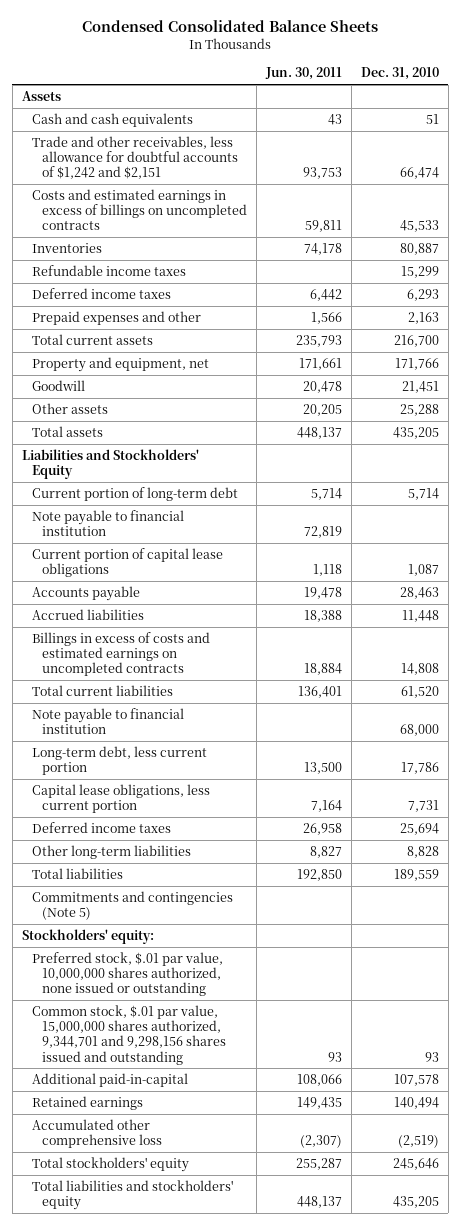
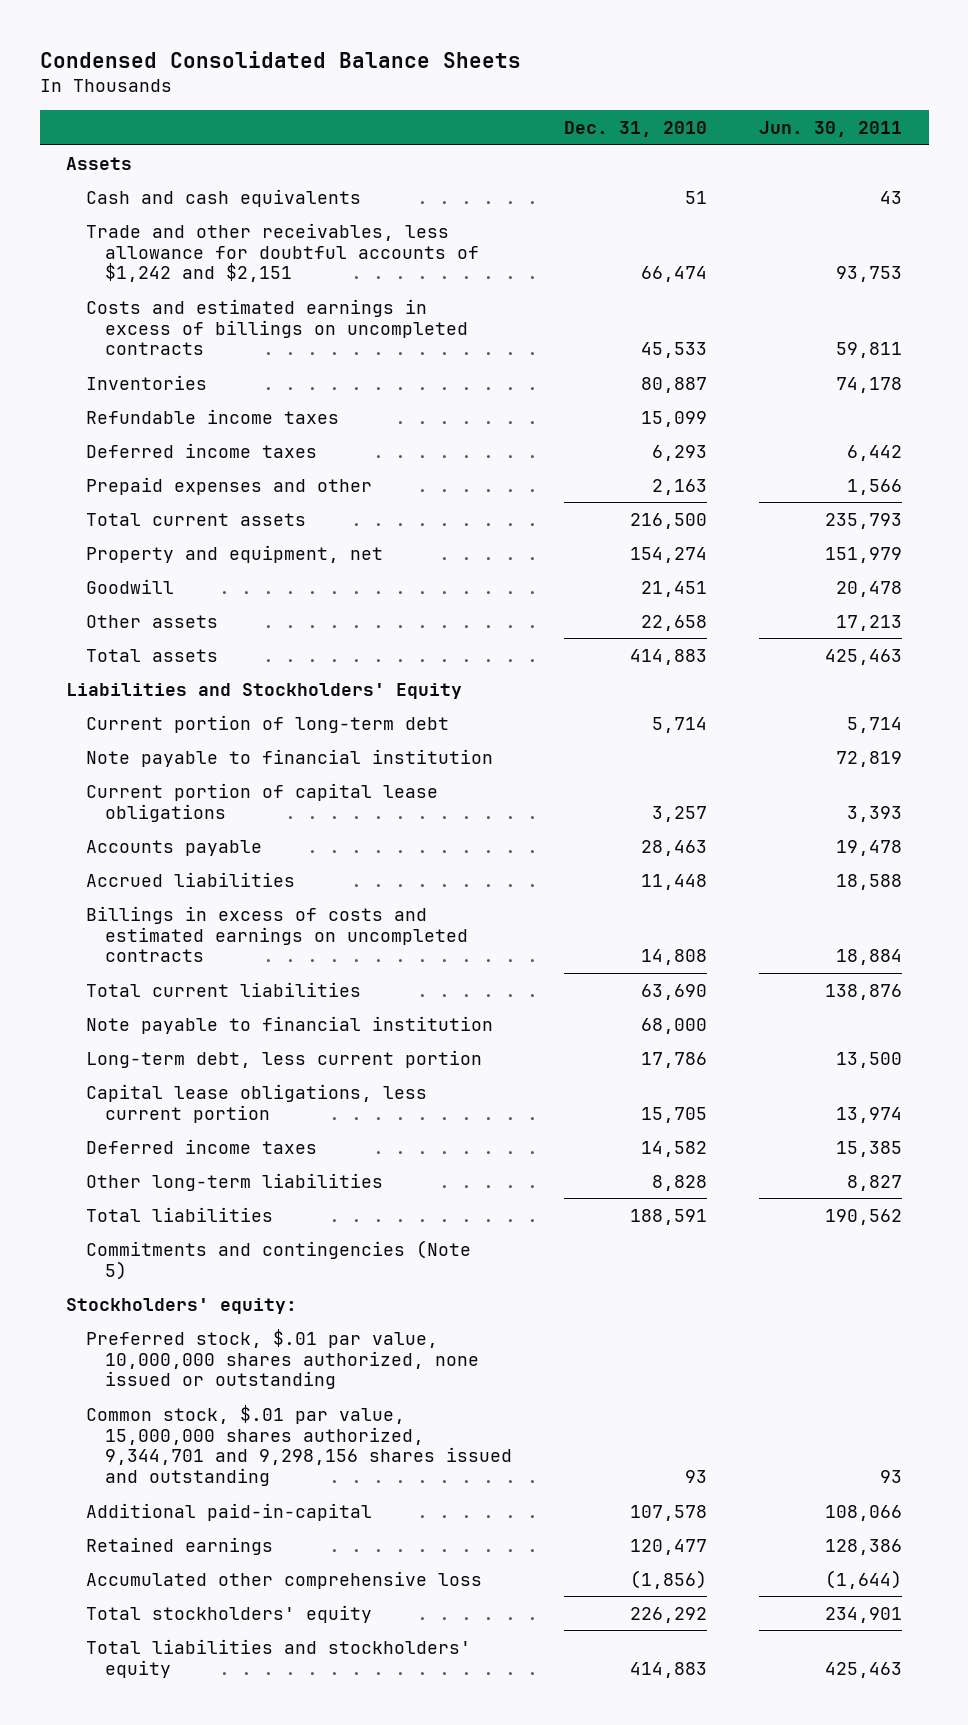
- | Jun. 30, 2011 | Dec. 31, 2010
+ | Dec. 31, 2010 | Jun. 30, 2011
- Refundable income taxes | | 15,299
+ Refundable income taxes | 15,099 |
- Total current assets | 235,793 | 216,700
- Property and equipment, net | 171,661 | 171,766
+ Total current assets | 216,500 | 235,793
+ Property and equipment, net | 154,274 | 151,979
- Other assets | 20,205 | 25,288
- Total assets | 448,137 | 435,205
+ Other assets | 22,658 | 17,213
+ Total assets | 414,883 | 425,463
- Current portion of capital lease obligations | 1,118 | 1,087
+ Current portion of capital lease obligations | 3,257 | 3,393
- Accrued liabilities | 18,388 | 11,448
+ Accrued liabilities | 11,448 | 18,588
- Total current liabilities | 136,401 | 61,520
+ Total current liabilities | 63,690 | 138,876
- Capital lease obligations, less current portion | 7,164 | 7,731
- Deferred income taxes | 26,958 | 25,694
+ Capital lease obligations, less current portion | 15,705 | 13,974
+ Deferred income taxes | 14,582 | 15,385
- Total liabilities | 192,850 | 189,559
+ Total liabilities | 188,591 | 190,562
- Retained earnings | 149,435 | 140,494
- Accumulated other comprehensive loss | (2,307) | (2,519)
- Total stockholders' equity | 255,287 | 245,646
- Total liabilities and stockholders' equity | 448,137 | 435,205
+ Retained earnings | 120,477 | 128,386
+ Accumulated other comprehensive loss | (1,856) | (1,644)
+ Total stockholders' equity | 226,292 | 234,901
+ Total liabilities and stockholders' equity | 414,883 | 425,463

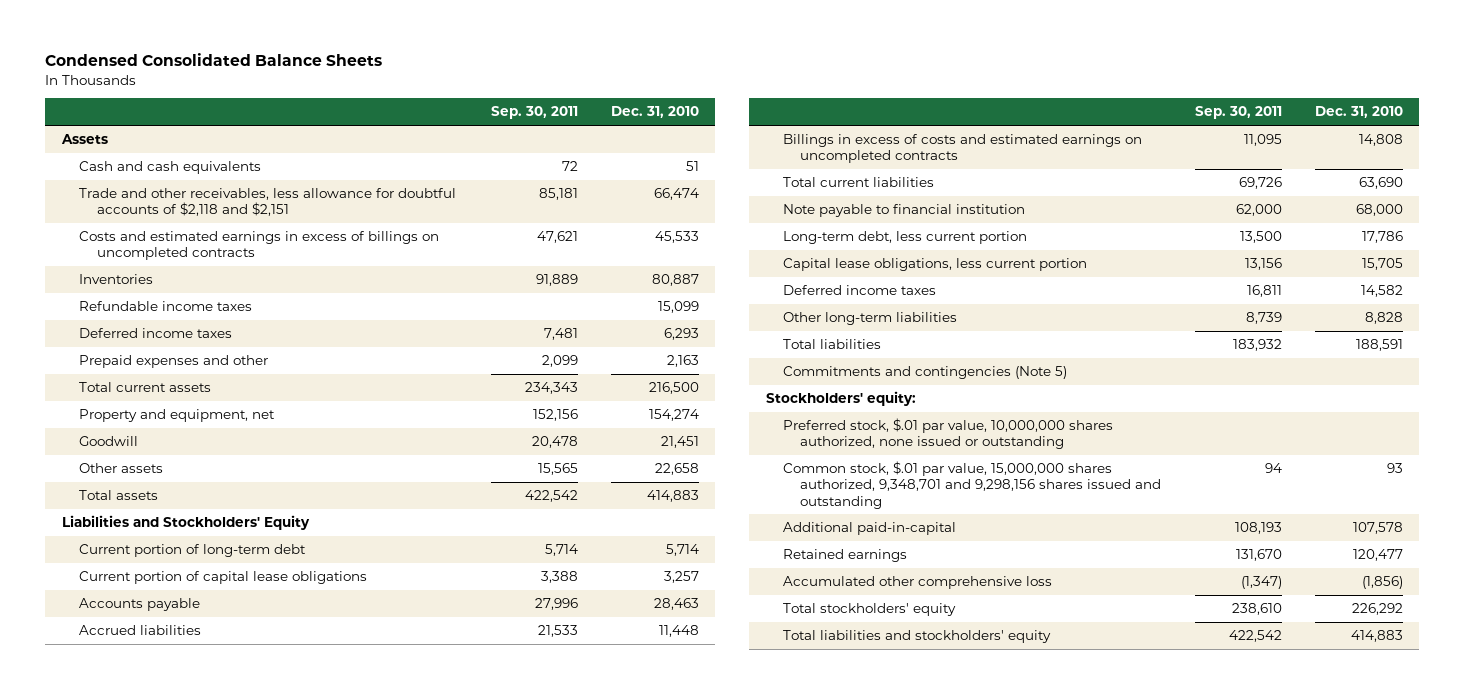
- | Dec. 31, 2010 | Jun. 30, 2011
+ | Sep. 30, 2011 | Dec. 31, 2010
- Trade and other receivables, less allowance for doubtful accounts of $1,242 and $2,151 | 66,474 | 93,753
+ Trade and other receivables, less allowance for doubtful accounts of $2,118 and $2,151 | 85,181 | 66,474
- Note payable to financial institution | | 72,819
- Common stock, $.01 par value, 15,000,000 shares authorized, 9,344,701 and 9,298,156 shares issued and outstanding | 93 | 93
+ Common stock, $.01 par value, 15,000,000 shares authorized, 9,348,701 and 9,298,156 shares issued and outstanding | 94 | 93

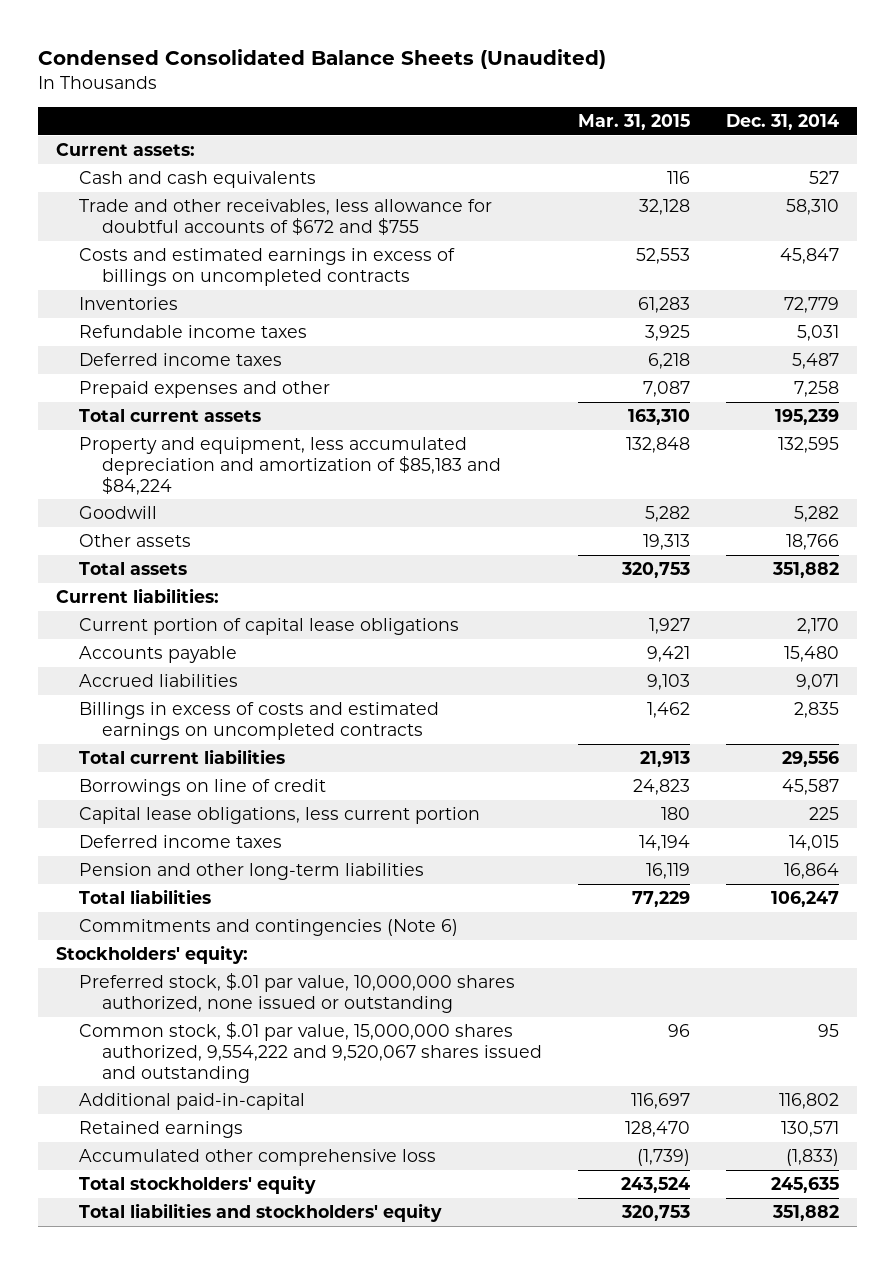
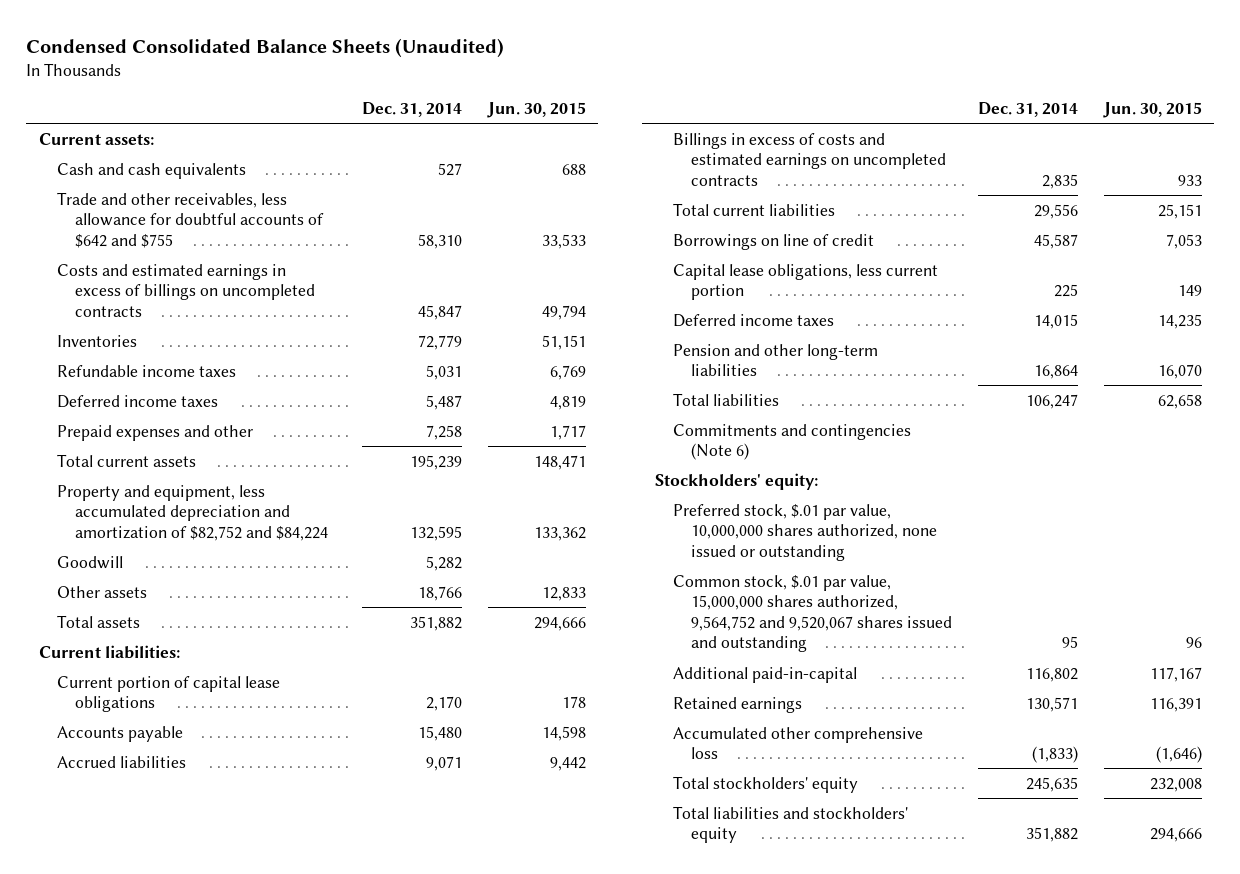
- | Mar. 31, 2015 | Dec. 31, 2014
+ | Dec. 31, 2014 | Jun. 30, 2015
- Trade and other receivables, less allowance for doubtful accounts of $672 and $755 | 32,128 | 58,310
+ Trade and other receivables, less allowance for doubtful accounts of $642 and $755 | 58,310 | 33,533
- Property and equipment, less accumulated depreciation and amortization of $85,183 and $84,224 | 132,848 | 132,595
+ Property and equipment, less accumulated depreciation and amortization of $82,752 and $84,224 | 132,595 | 133,362
- Common stock, $.01 par value, 15,000,000 shares authorized, 9,554,222 and 9,520,067 shares issued and outstanding | 96 | 95
+ Common stock, $.01 par value, 15,000,000 shares authorized, 9,564,752 and 9,520,067 shares issued and outstanding | 95 | 96

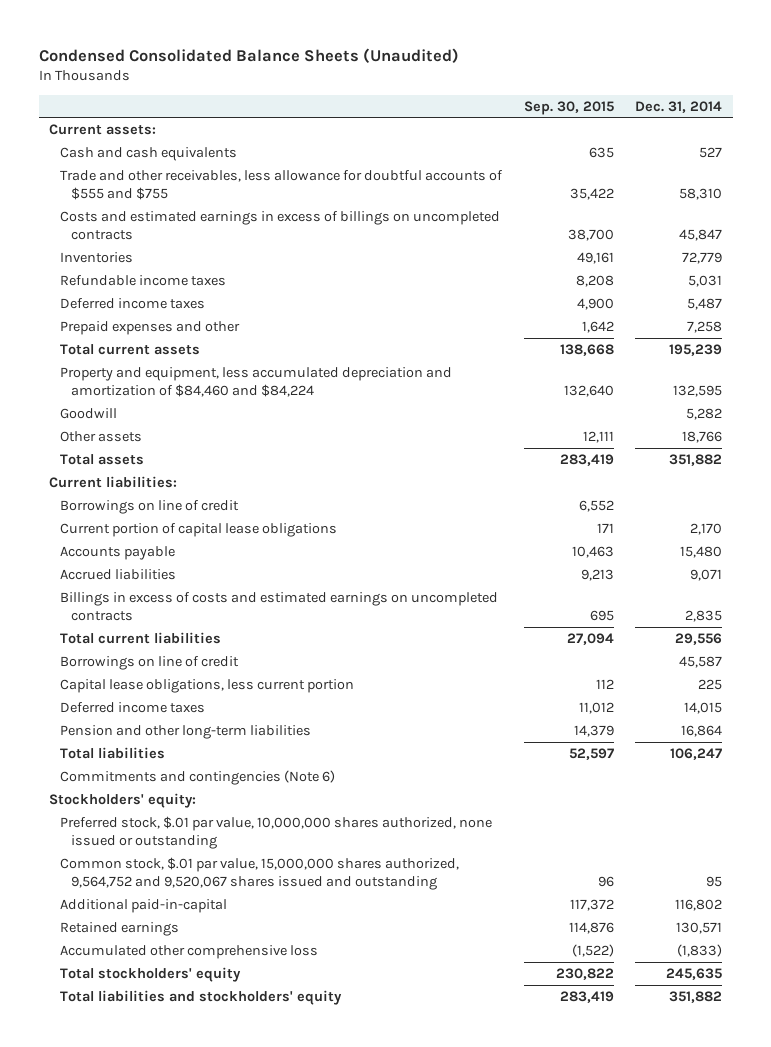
- | Dec. 31, 2014 | Jun. 30, 2015
+ | Sep. 30, 2015 | Dec. 31, 2014
- Trade and other receivables, less allowance for doubtful accounts of $642 and $755 | 58,310 | 33,533
+ Trade and other receivables, less allowance for doubtful accounts of $555 and $755 | 35,422 | 58,310
- Property and equipment, less accumulated depreciation and amortization of $82,752 and $84,224 | 132,595 | 133,362
+ Property and equipment, less accumulated depreciation and amortization of $84,460 and $84,224 | 132,640 | 132,595
+ Borrowings on line of credit | 6,552 |

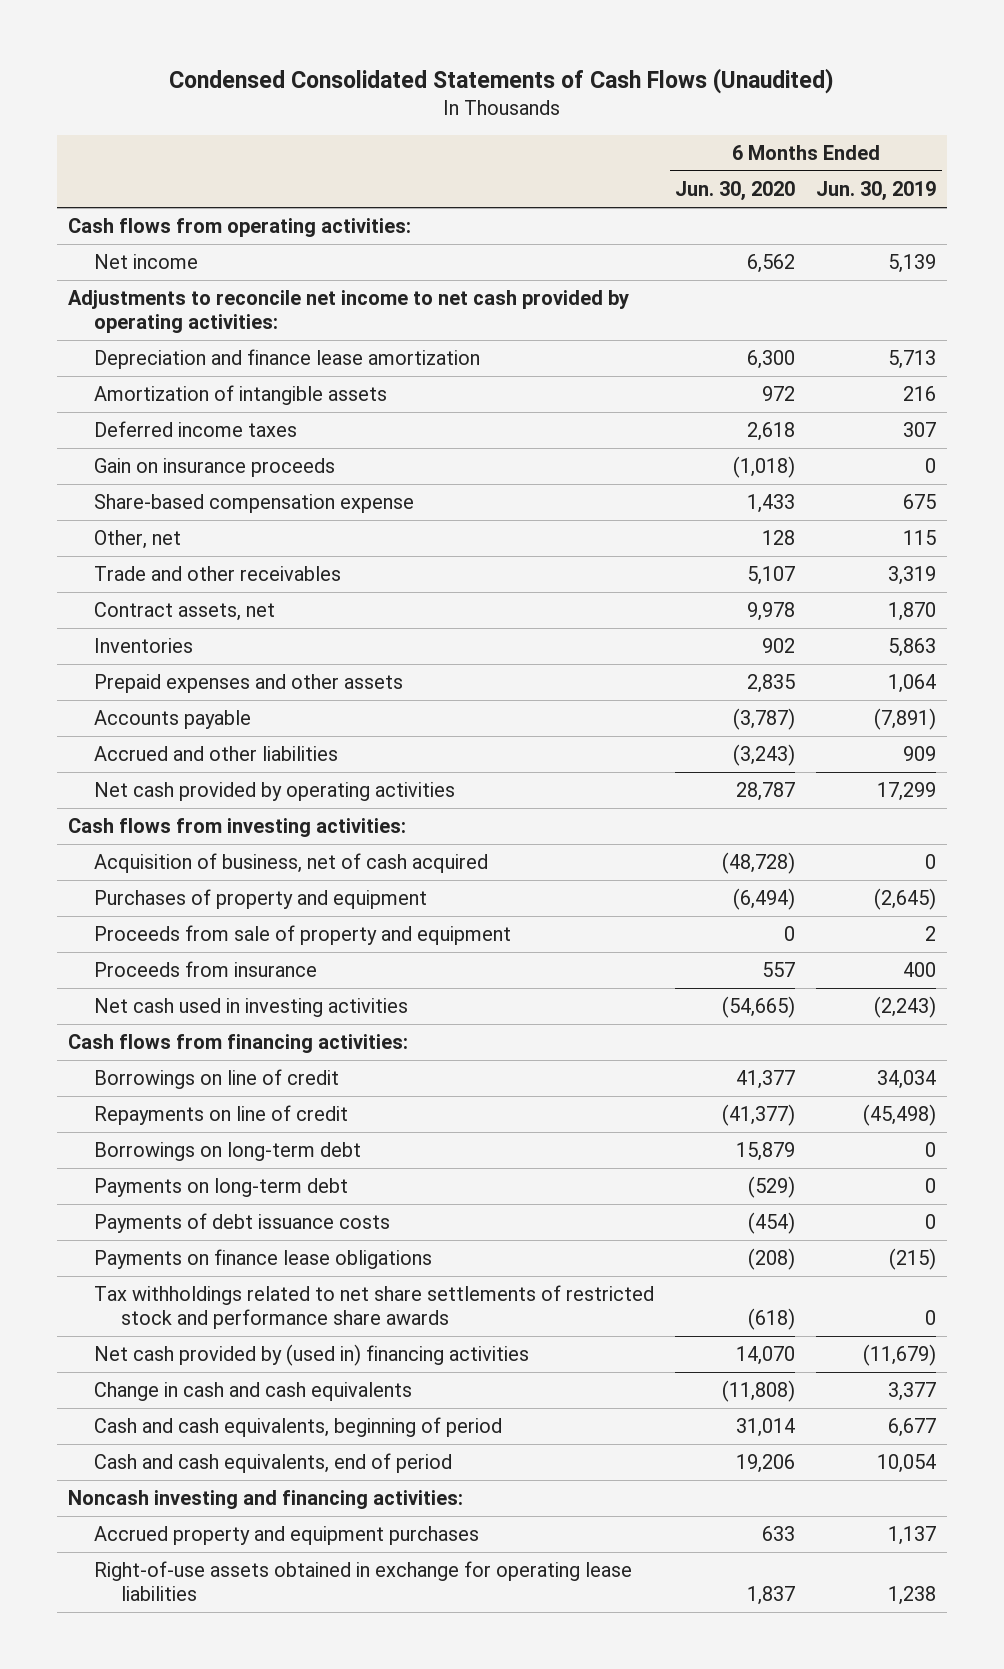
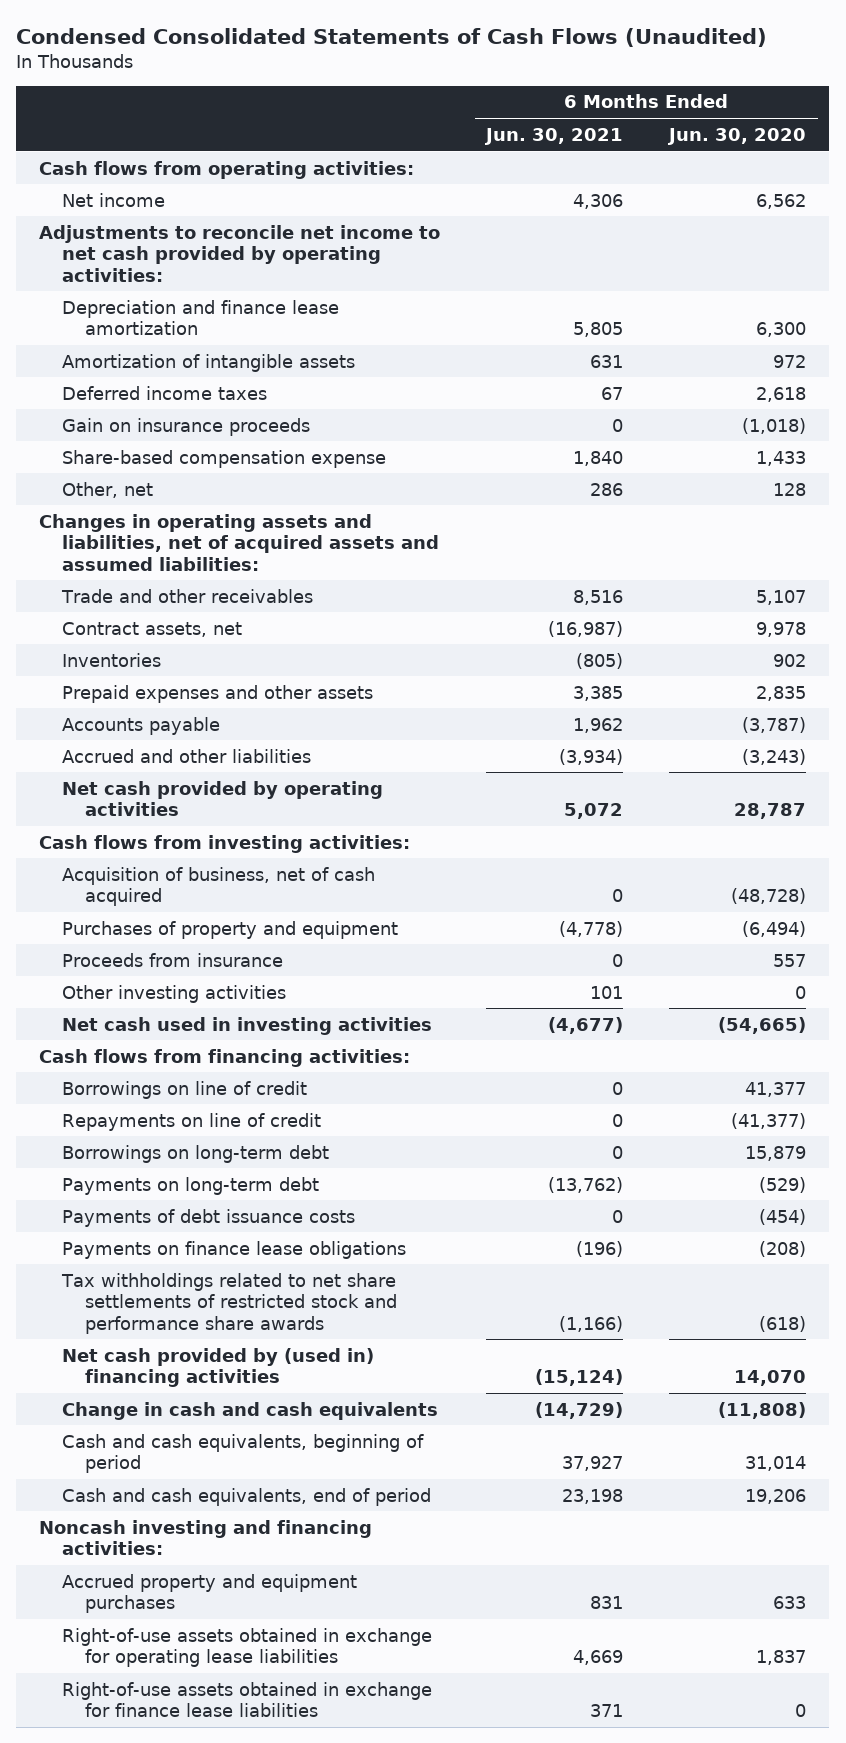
- | 6 Months Ended Jun. 30, 2020 | 6 Months Ended Jun. 30, 2019
+ | 6 Months Ended Jun. 30, 2021 | 6 Months Ended Jun. 30, 2020
+ Changes in operating assets and liabilities, net of acquired assets and assumed liabilities:
- Proceeds from sale of property and equipment | 0 | 2
+ Other investing activities | 101 | 0
+ Right-of-use assets obtained in exchange for finance lease liabilities | 371 | 0

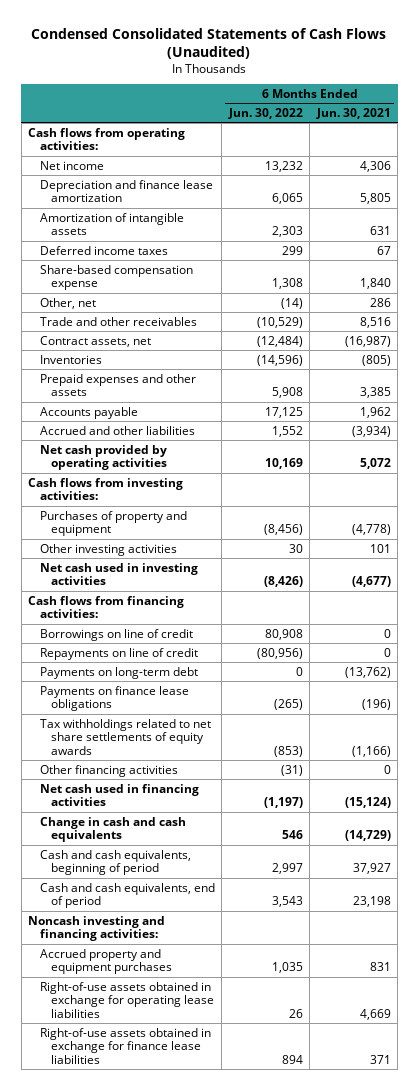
- | 6 Months Ended Jun. 30, 2021 | 6 Months Ended Jun. 30, 2020
+ | 6 Months Ended Jun. 30, 2022 | 6 Months Ended Jun. 30, 2021
- Adjustments to reconcile net income to net cash provided by operating activities:
- Gain on insurance proceeds | 0 | (1,018)
- Changes in operating assets and liabilities, net of acquired assets and assumed liabilities:
- Acquisition of business, net of cash acquired | 0 | (48,728)
- Proceeds from insurance | 0 | 557
- Borrowings on long-term debt | 0 | 15,879
- Payments of debt issuance costs | 0 | (454)
- Tax withholdings related to net share settlements of restricted stock and performance share awards | (1,166) | (618)
- Net cash provided by (used in) financing activities | (15,124) | 14,070
+ Tax withholdings related to net share settlements of equity awards | (853) | (1,166)
+ Other financing activities | (31) | 0
+ Net cash used in financing activities | (1,197) | (15,124)

